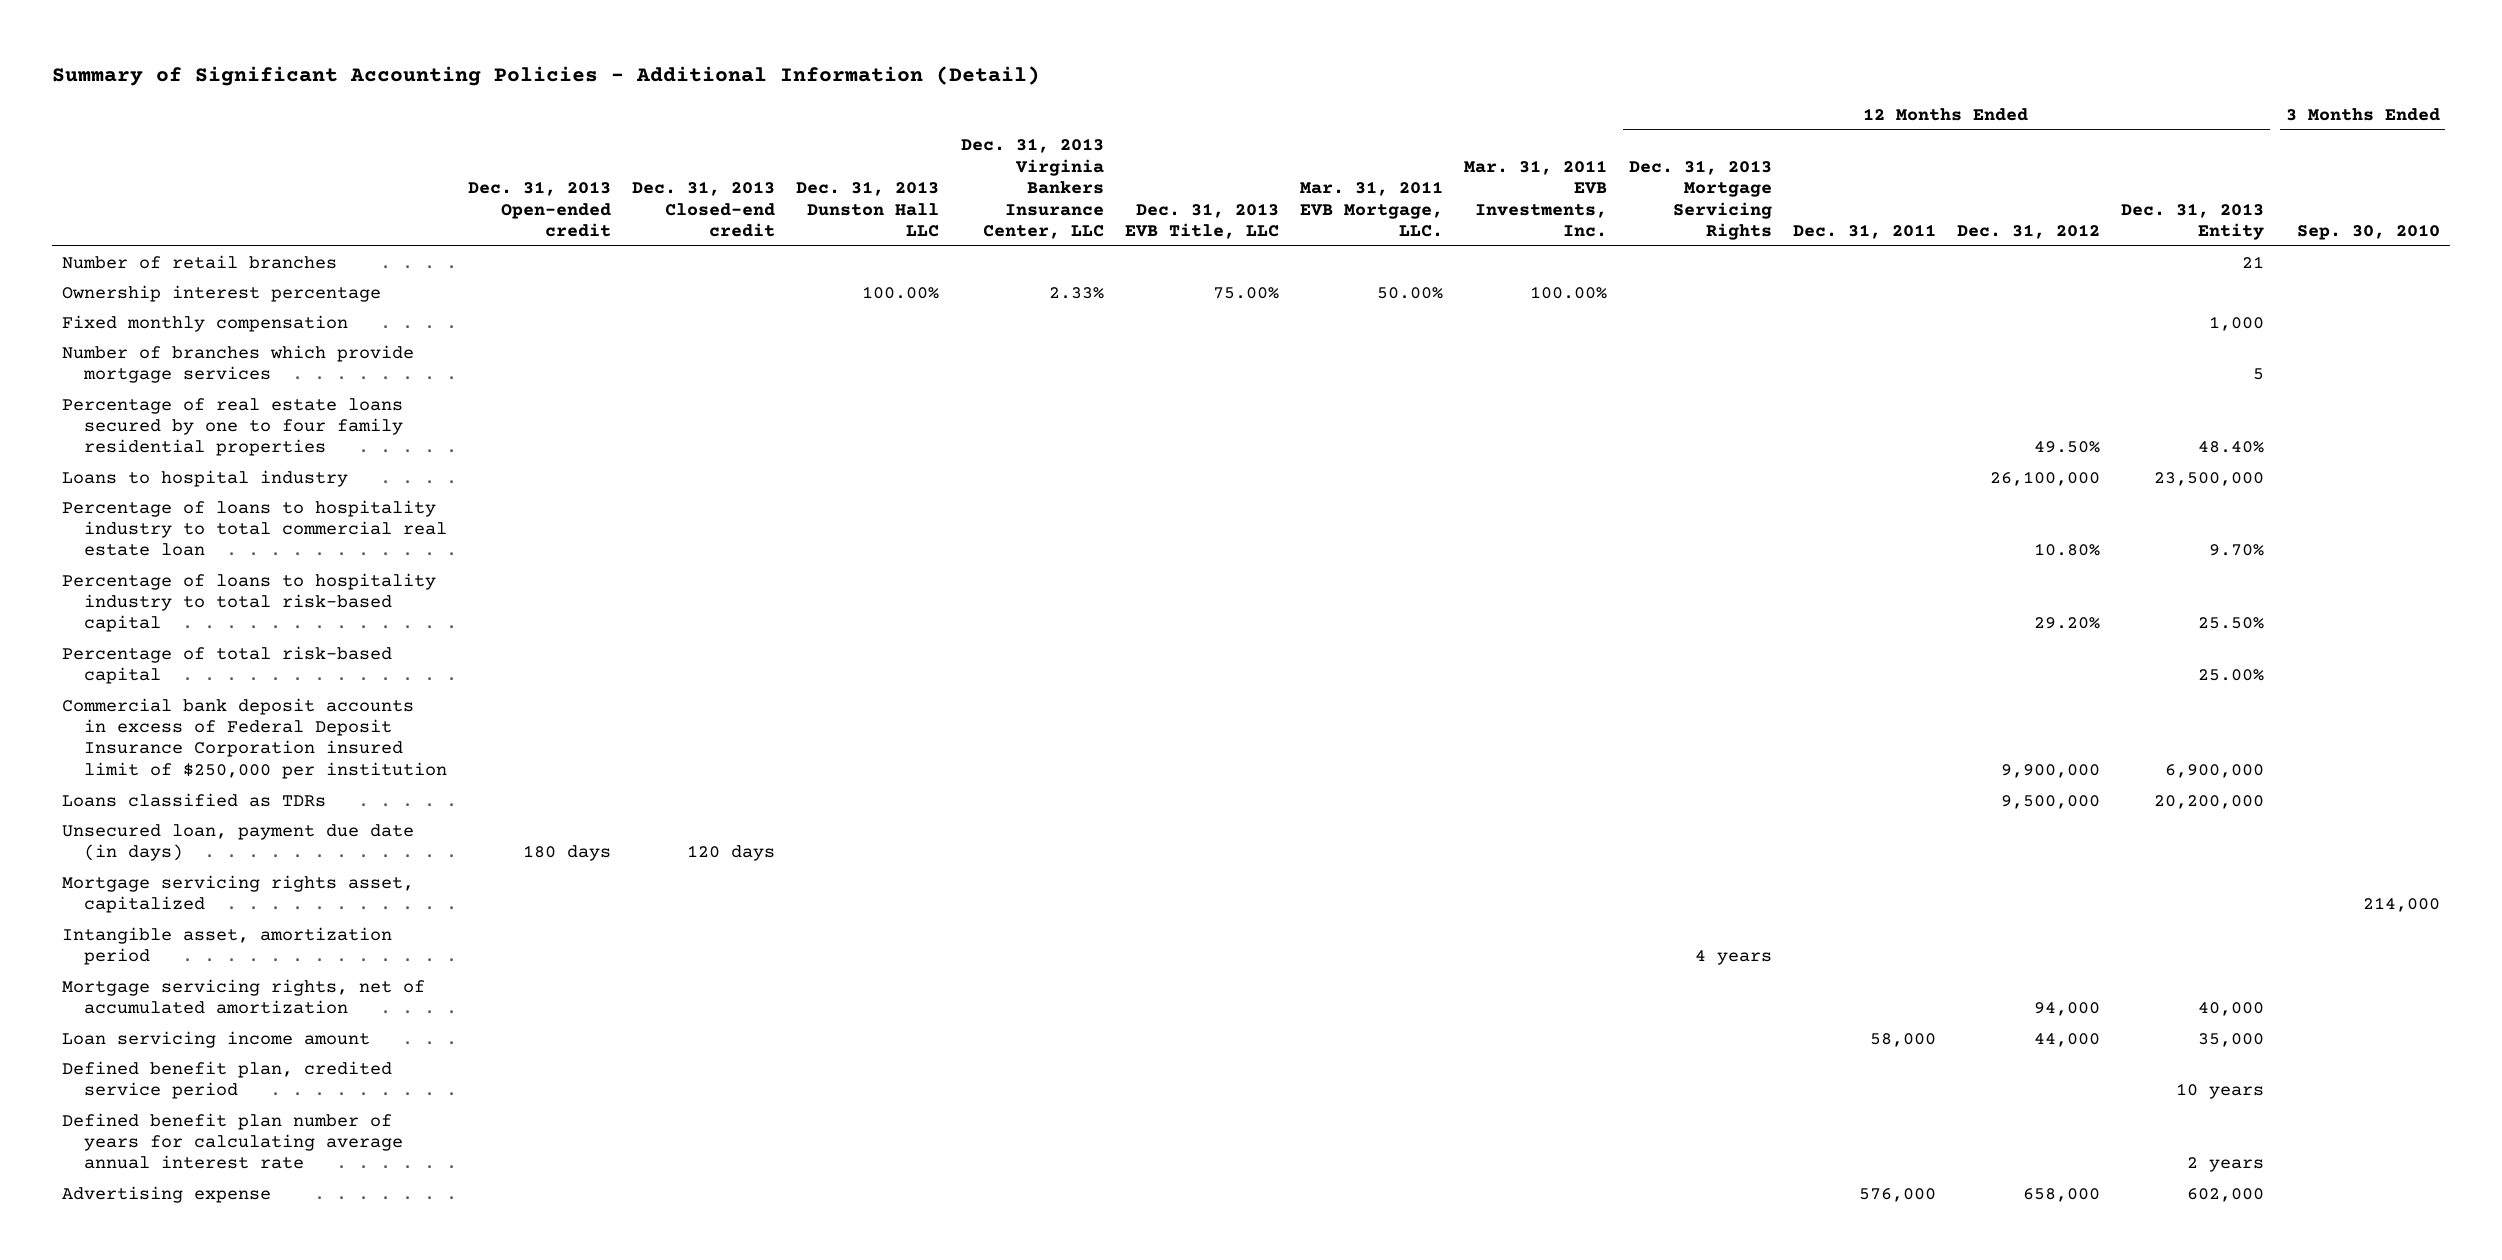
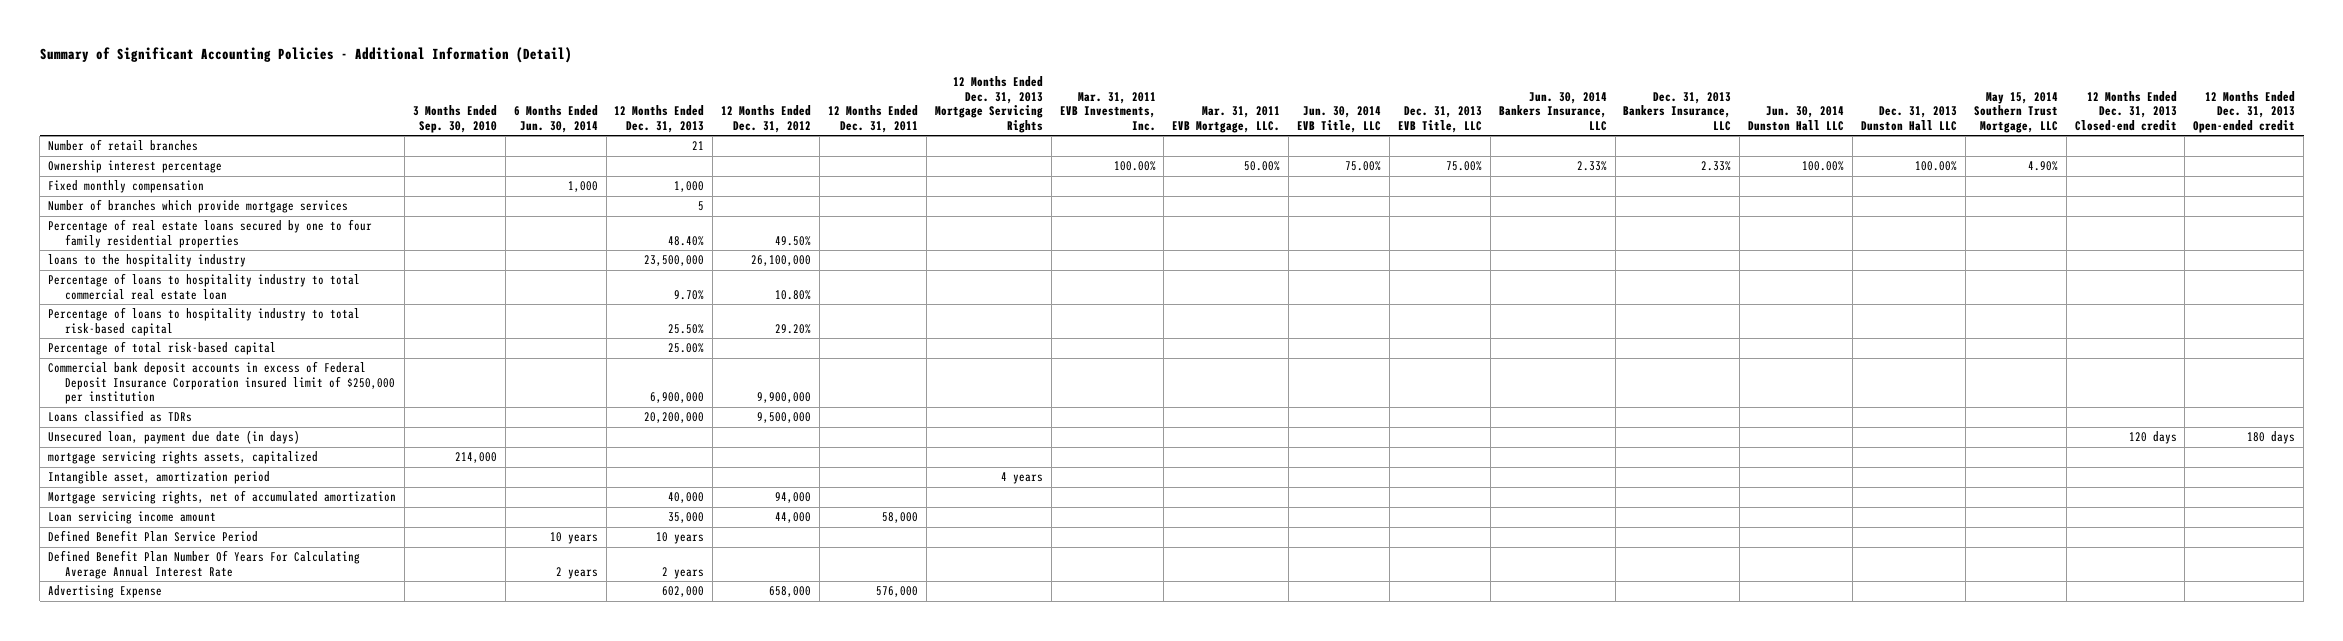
- | Dec. 31, 2013 Open-ended credit | Dec. 31, 2013 Closed-end credit | Dec. 31, 2013 Dunston Hall LLC | Dec. 31, 2013 Virginia Bankers Insurance Center, LLC | Dec. 31, 2013 EVB Title, LLC | Mar. 31, 2011 EVB Mortgage, LLC. | Mar. 31, 2011 EVB Investments, Inc. | 12 Months Ended Dec. 31, 2013 Mortgage Servicing Rights | 12 Months Ended Dec. 31, 2011 | 12 Months Ended Dec. 31, 2012 | 12 Months Ended Dec. 31, 2013 Entity | 3 Months Ended Sep. 30, 2010
+ | 3 Months Ended Sep. 30, 2010 | 6 Months Ended Jun. 30, 2014 | 12 Months Ended Dec. 31, 2013 | 12 Months Ended Dec. 31, 2012 | 12 Months Ended Dec. 31, 2011 | 12 Months Ended Dec. 31, 2013 Mortgage Servicing Rights | Mar. 31, 2011 EVB Investments, Inc. | Mar. 31, 2011 EVB Mortgage, LLC. | Jun. 30, 2014 EVB Title, LLC | Dec. 31, 2013 EVB Title, LLC | Jun. 30, 2014 Bankers Insurance, LLC | Dec. 31, 2013 Bankers Insurance, LLC | Jun. 30, 2014 Dunston Hall LLC | Dec. 31, 2013 Dunston Hall LLC | May 15, 2014 Southern Trust Mortgage, LLC | 12 Months Ended Dec. 31, 2013 Closed-end credit | 12 Months Ended Dec. 31, 2013 Open-ended credit
- Loans to hospital industry | | | | | | | | | | 26,100,000 | 23,500,000 |
+ loans to the hospitality industry | | | 23,500,000 | 26,100,000 | | | | | | | | | | | | |
- Mortgage servicing rights asset, capitalized | | | | | | | | | | | | 214,000
+ mortgage servicing rights assets, capitalized | 214,000 | | | | | | | | | | | | | | | |
- Defined benefit plan, credited service period | | | | | | | | | | | 10 years |
- Defined benefit plan number of years for calculating average annual interest rate | | | | | | | | | | | 2 years |
- Advertising expense | | | | | | | | | 576,000 | 658,000 | 602,000 |
+ Defined Benefit Plan Service Period | | 10 years | 10 years | | | | | | | | | | | | | |
+ Defined Benefit Plan Number Of Years For Calculating Average Annual Interest Rate | | 2 years | 2 years | | | | | | | | | | | | | |
+ Advertising Expense | | | 602,000 | 658,000 | 576,000 | | | | | | | | | | | |

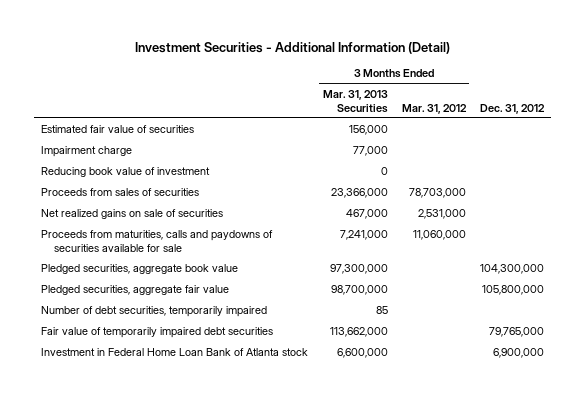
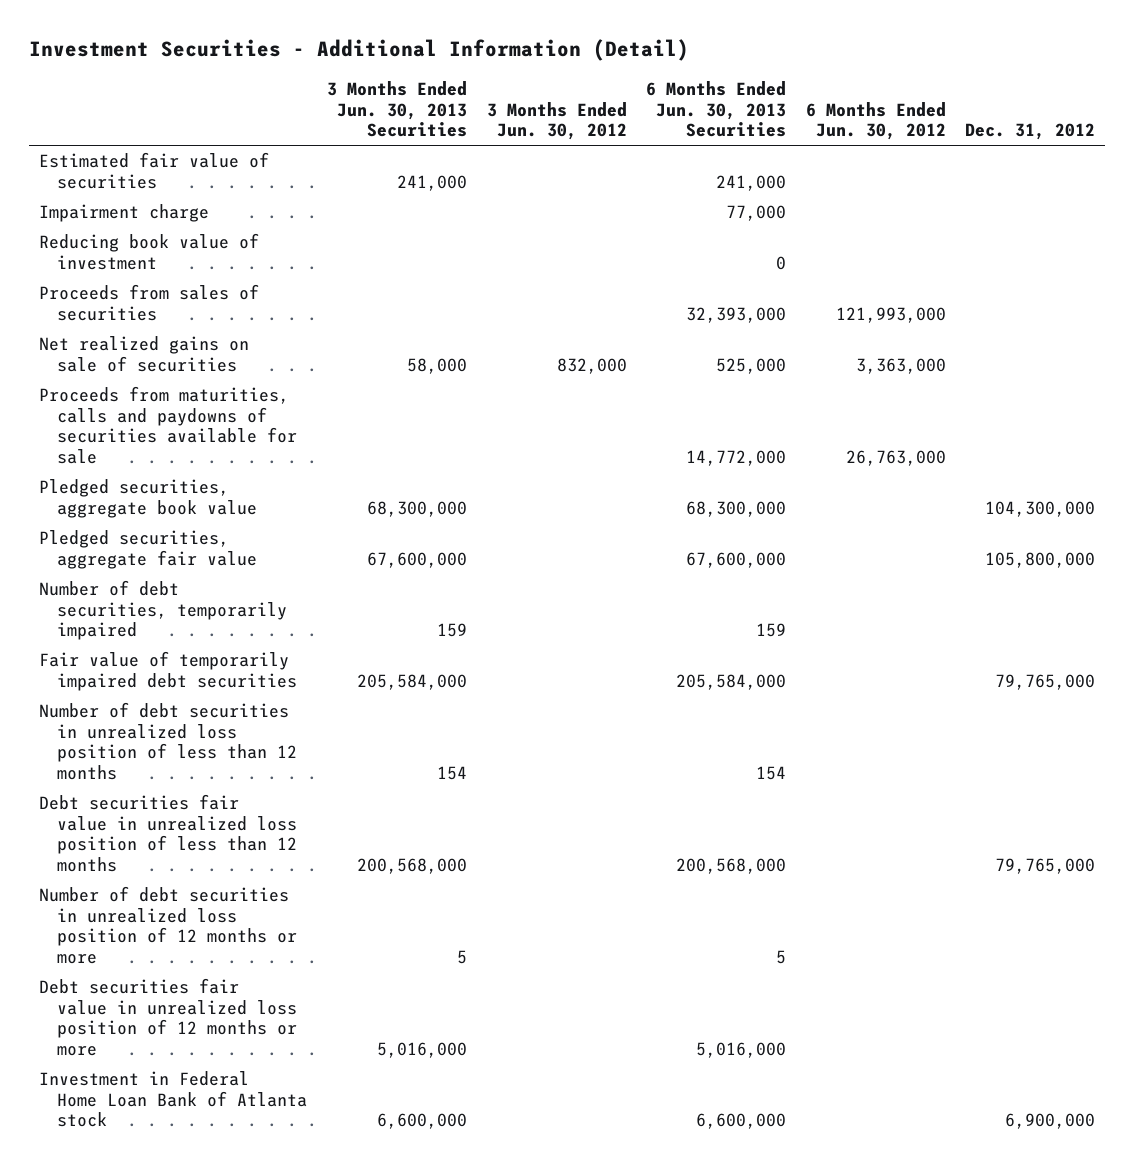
- | 3 Months Ended Mar. 31, 2013 Securities | 3 Months Ended Mar. 31, 2012 | Dec. 31, 2012
+ | 3 Months Ended Jun. 30, 2013 Securities | 3 Months Ended Jun. 30, 2012 | 6 Months Ended Jun. 30, 2013 Securities | 6 Months Ended Jun. 30, 2012 | Dec. 31, 2012
+ Number of debt securities in unrealized loss position of less than 12 months | 154 | | 154 | |
+ Debt securities fair value in unrealized loss position of less than 12 months | 200,568,000 | | 200,568,000 | | 79,765,000
+ Number of debt securities in unrealized loss position of 12 months or more | 5 | | 5 | |
+ Debt securities fair value in unrealized loss position of 12 months or more | 5,016,000 | | 5,016,000 | |

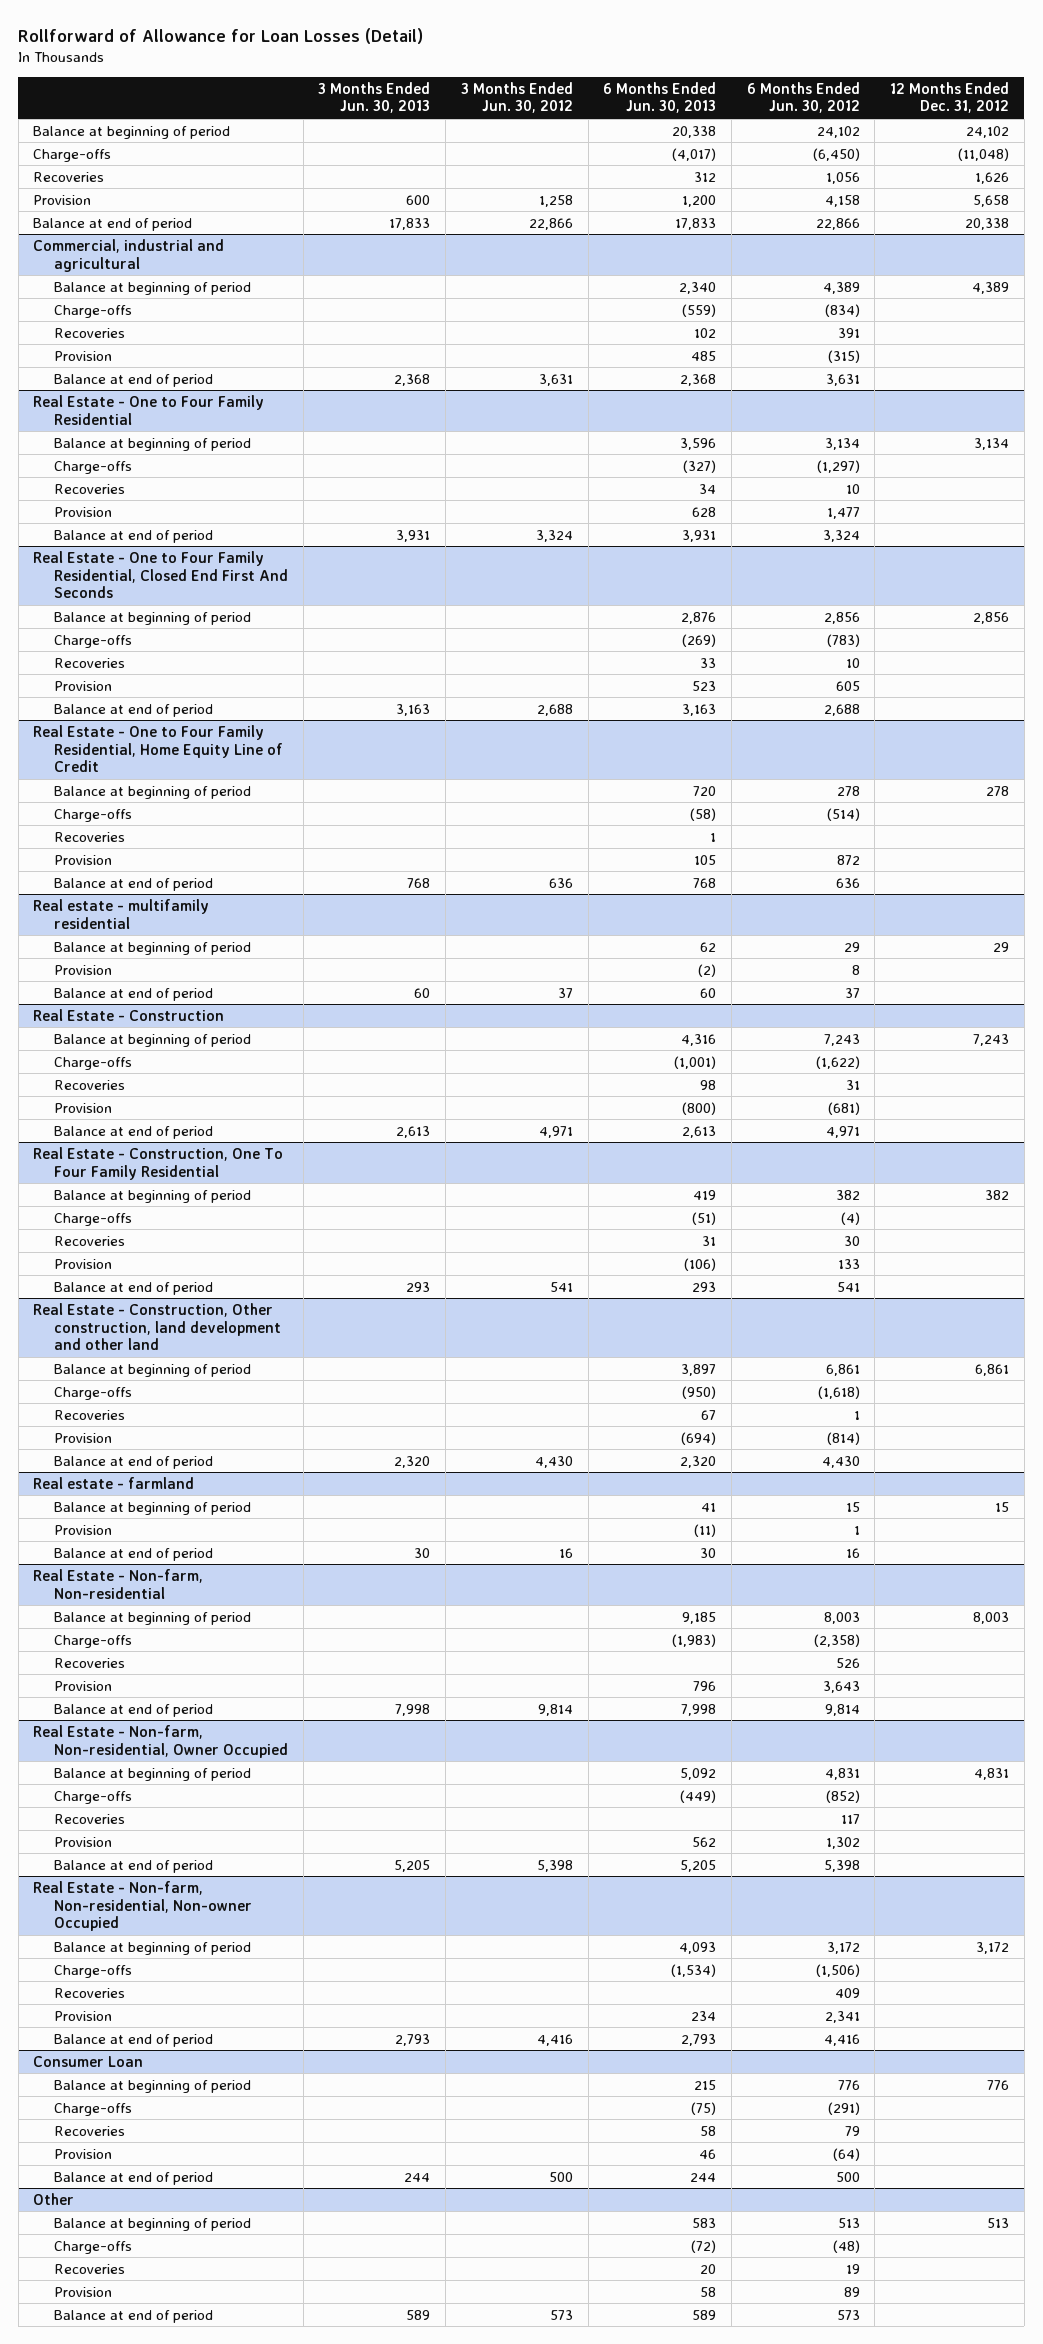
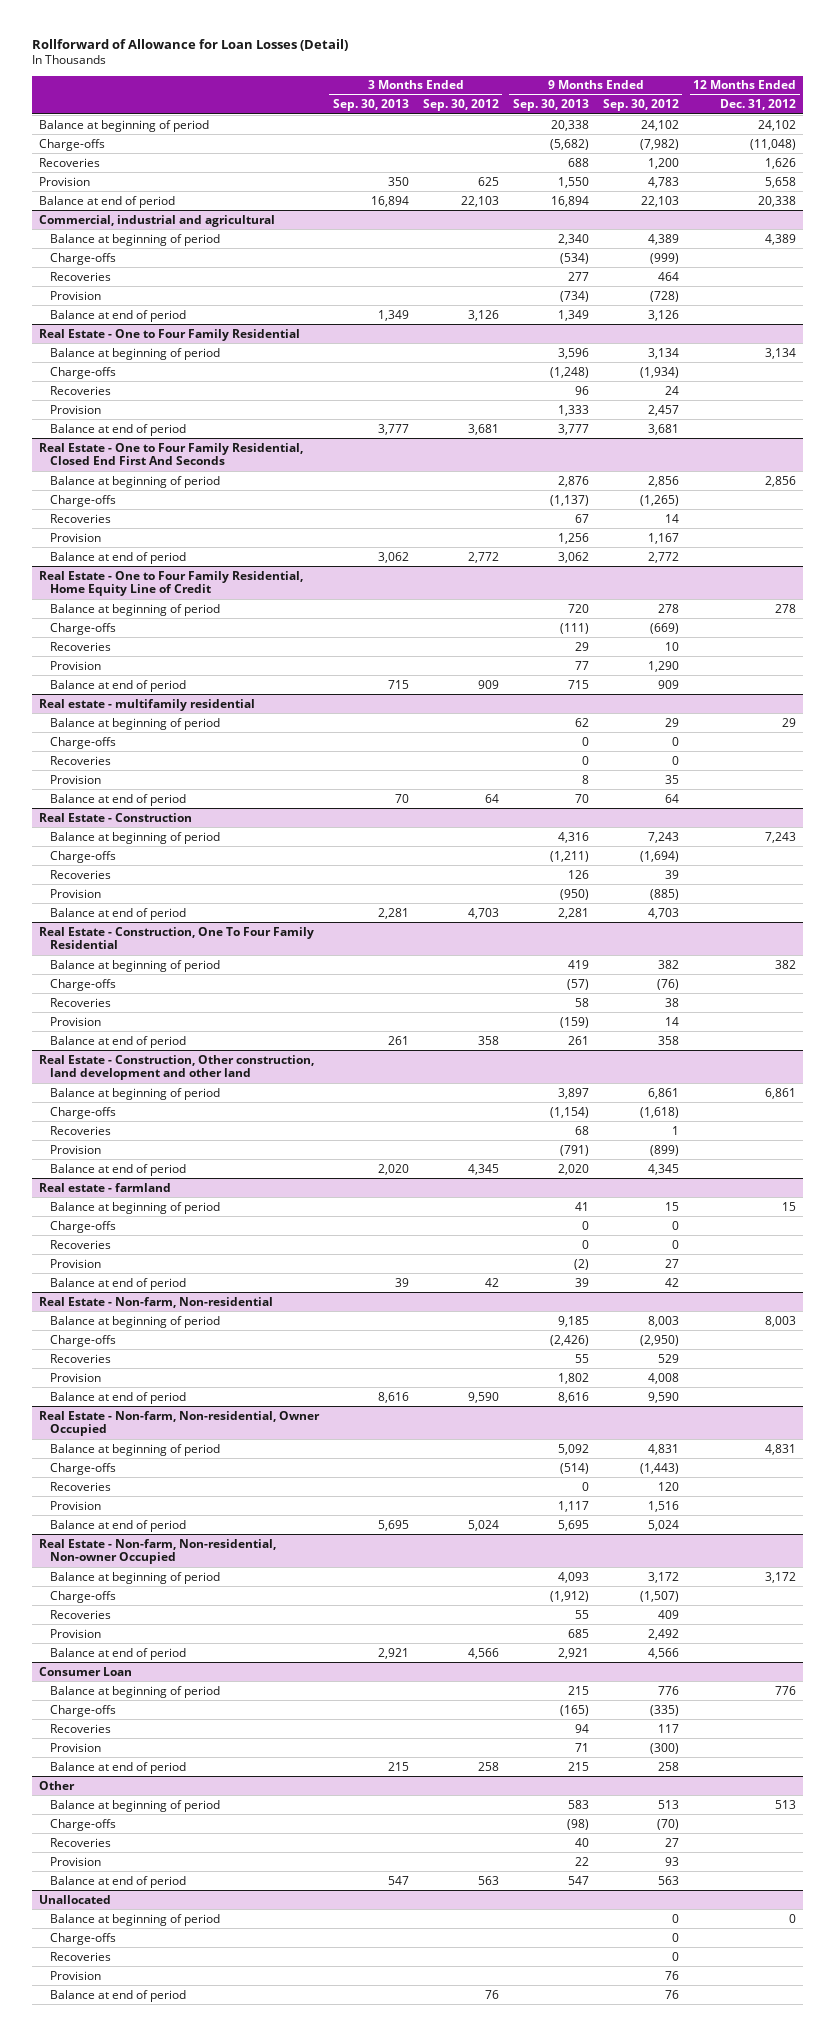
- | 3 Months Ended Jun. 30, 2013 | 3 Months Ended Jun. 30, 2012 | 6 Months Ended Jun. 30, 2013 | 6 Months Ended Jun. 30, 2012 | 12 Months Ended Dec. 31, 2012
+ | 3 Months Ended Sep. 30, 2013 | 3 Months Ended Sep. 30, 2012 | 9 Months Ended Sep. 30, 2013 | 9 Months Ended Sep. 30, 2012 | 12 Months Ended Dec. 31, 2012
@ Real estate - multifamily residential
+ Charge-offs | | | 0 | 0 |
+ Recoveries | | | 0 | 0 |
@ Real estate - farmland
+ Charge-offs | | | 0 | 0 |
+ Recoveries | | | 0 | 0 |
+ Unallocated
+ Balance at beginning of period | | | | 0 | 0
+ Charge-offs | | | | 0 |
+ Recoveries | | | | 0 |
+ Provision | | | | 76 |
+ Balance at end of period | | 76 | | 76 |

